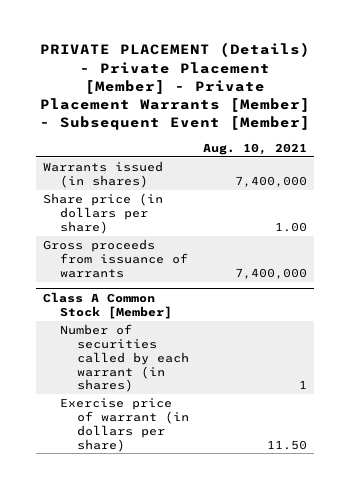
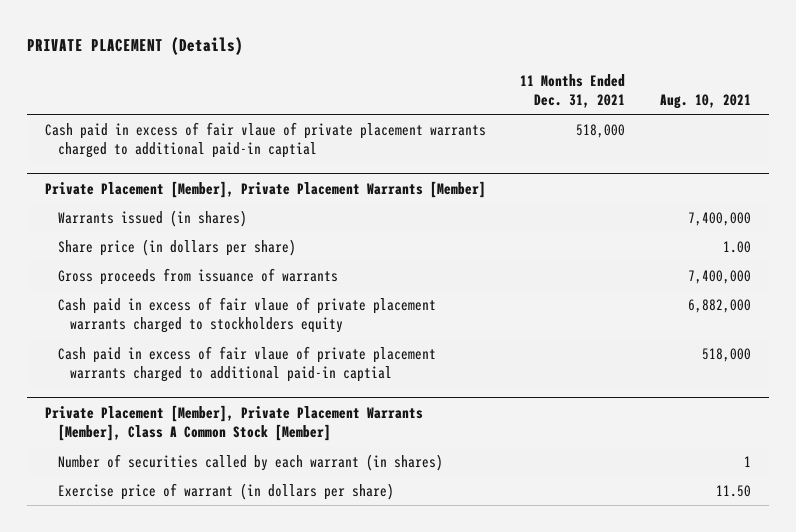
- PRIVATE PLACEMENT (Details) - Private Placement [Member] - Private Placement Warrants [Member] - Subsequent Event [Member]
+ PRIVATE PLACEMENT (Details)
- | Aug. 10, 2021
+ | 11 Months Ended Dec. 31, 2021 | Aug. 10, 2021
+ Cash paid in excess of fair vlaue of private placement warrants charged to additional paid-in captial | 518,000 |
+ Private Placement [Member], Private Placement Warrants [Member]
- Class A Common Stock [Member]
+ Cash paid in excess of fair vlaue of private placement warrants charged to stockholders equity | | 6,882,000
+ Cash paid in excess of fair vlaue of private placement warrants charged to additional paid-in captial | | 518,000
+ Private Placement [Member], Private Placement Warrants [Member], Class A Common Stock [Member]

